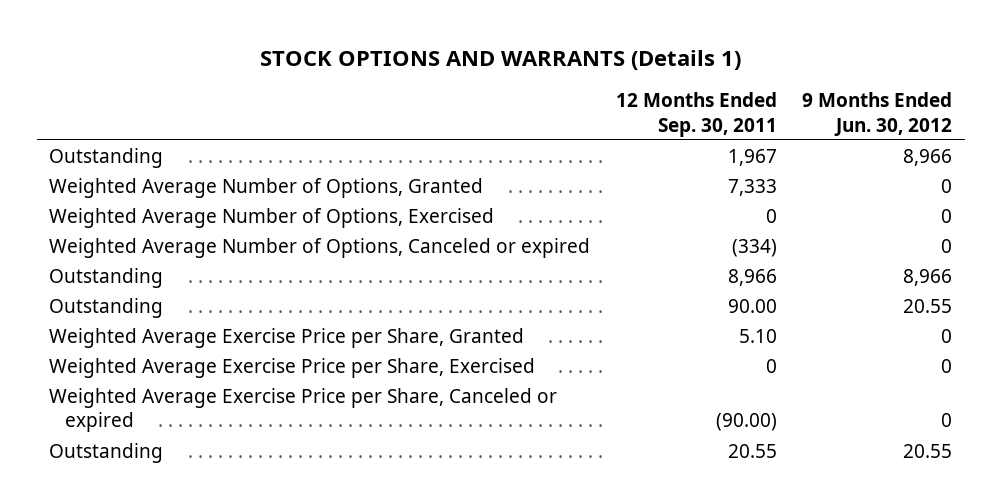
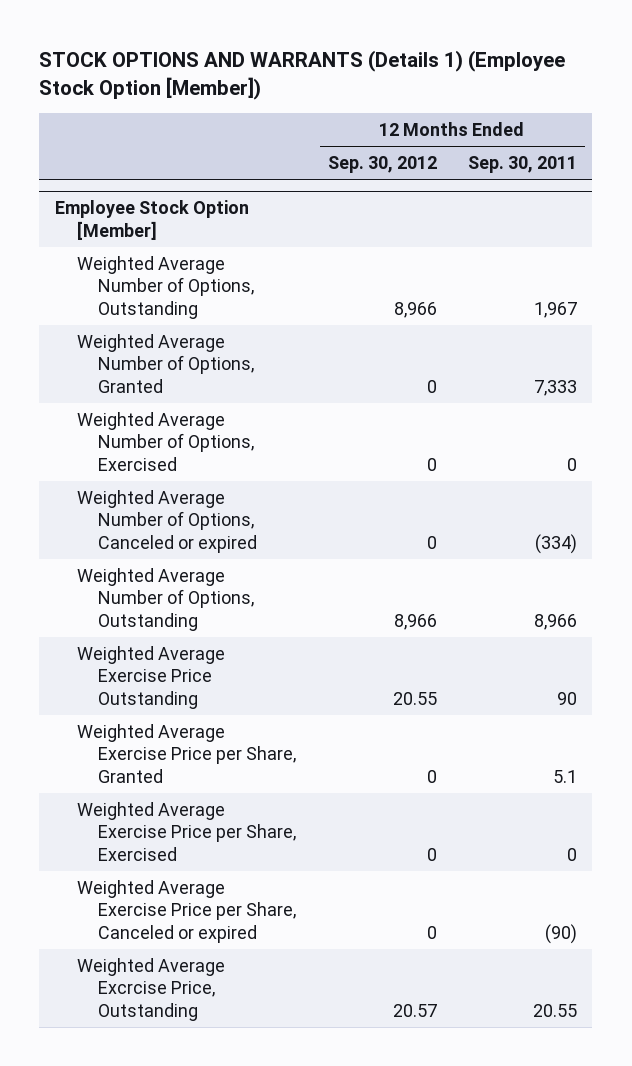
- STOCK OPTIONS AND WARRANTS (Details 1)
+ STOCK OPTIONS AND WARRANTS (Details 1) (Employee Stock Option [Member])
- | 12 Months Ended Sep. 30, 2011 | 9 Months Ended Jun. 30, 2012
+ | 12 Months Ended Sep. 30, 2012 | 12 Months Ended Sep. 30, 2011
- Outstanding | 1,967 | 8,966
+ Employee Stock Option [Member]
+ Weighted Average Number of Options, Outstanding | 8,966 | 1,967
- Outstanding | 8,966 | 8,966
- Outstanding | 90.00 | 20.55
- Weighted Average Exercise Price per Share, Granted | 5.10 | 0
+ Weighted Average Number of Options, Outstanding | 8,966 | 8,966
+ Weighted Average Exercise Price Outstanding | 20.55 | 90
+ Weighted Average Exercise Price per Share, Granted | 0 | 5.1
- Weighted Average Exercise Price per Share, Canceled or expired | (90.00) | 0
- Outstanding | 20.55 | 20.55
+ Weighted Average Exercise Price per Share, Canceled or expired | 0 | (90)
+ Weighted Average Excrcise Price, Outstanding | 20.57 | 20.55

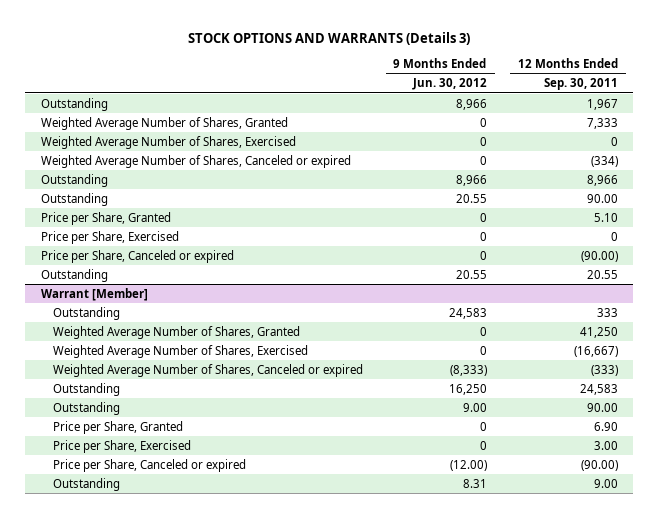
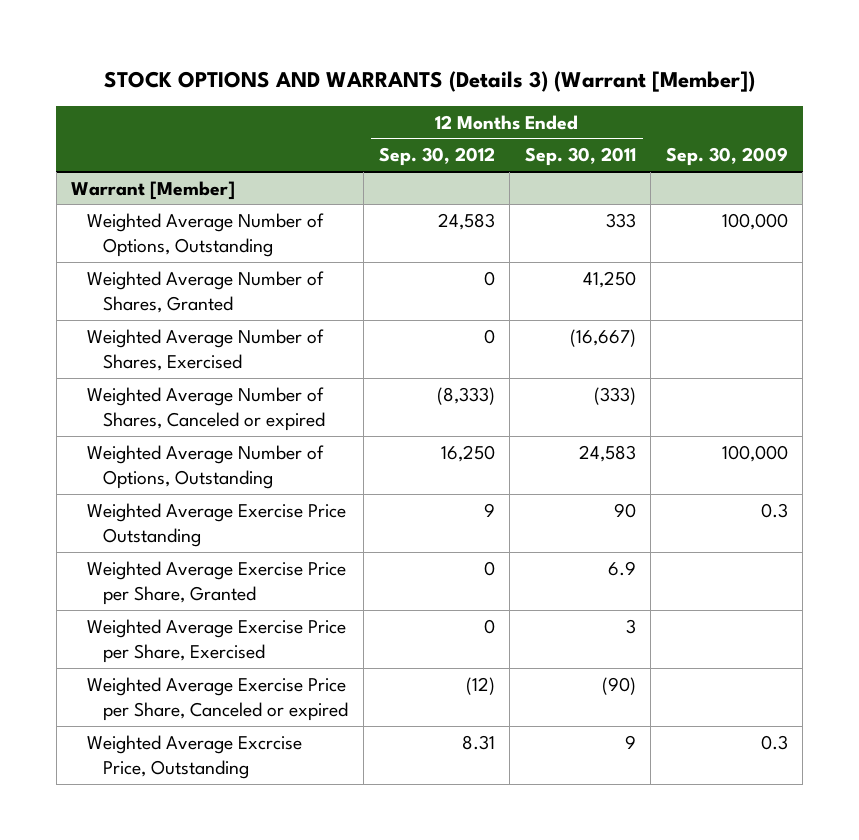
- STOCK OPTIONS AND WARRANTS (Details 3)
+ STOCK OPTIONS AND WARRANTS (Details 3) (Warrant [Member])
- | 9 Months Ended Jun. 30, 2012 | 12 Months Ended Sep. 30, 2011
+ | 12 Months Ended Sep. 30, 2012 | 12 Months Ended Sep. 30, 2011 | Sep. 30, 2009
- Outstanding | 8,966 | 1,967
- Weighted Average Number of Shares, Granted | 0 | 7,333
- Weighted Average Number of Shares, Exercised | 0 | 0
- Weighted Average Number of Shares, Canceled or expired | 0 | (334)
- Outstanding | 8,966 | 8,966
- Outstanding | 20.55 | 90.00
- Price per Share, Granted | 0 | 5.10
- Price per Share, Exercised | 0 | 0
- Price per Share, Canceled or expired | 0 | (90.00)
- Outstanding | 20.55 | 20.55
@ Warrant [Member]
- Outstanding | 24,583 | 333
+ Weighted Average Number of Options, Outstanding | 24,583 | 333 | 100,000
- Outstanding | 16,250 | 24,583
- Outstanding | 9.00 | 90.00
- Price per Share, Granted | 0 | 6.90
- Price per Share, Exercised | 0 | 3.00
- Price per Share, Canceled or expired | (12.00) | (90.00)
- Outstanding | 8.31 | 9.00
+ Weighted Average Number of Options, Outstanding | 16,250 | 24,583 | 100,000
+ Weighted Average Exercise Price Outstanding | 9 | 90 | 0.3
+ Weighted Average Exercise Price per Share, Granted | 0 | 6.9 |
+ Weighted Average Exercise Price per Share, Exercised | 0 | 3 |
+ Weighted Average Exercise Price per Share, Canceled or expired | (12) | (90) |
+ Weighted Average Excrcise Price, Outstanding | 8.31 | 9 | 0.3

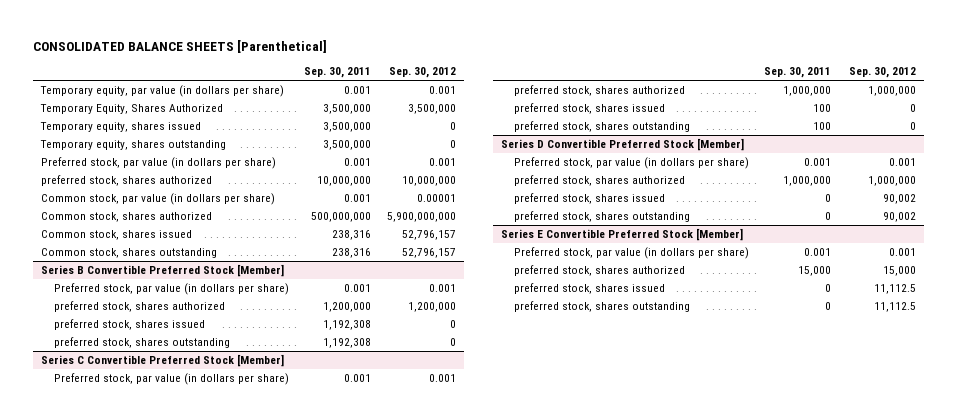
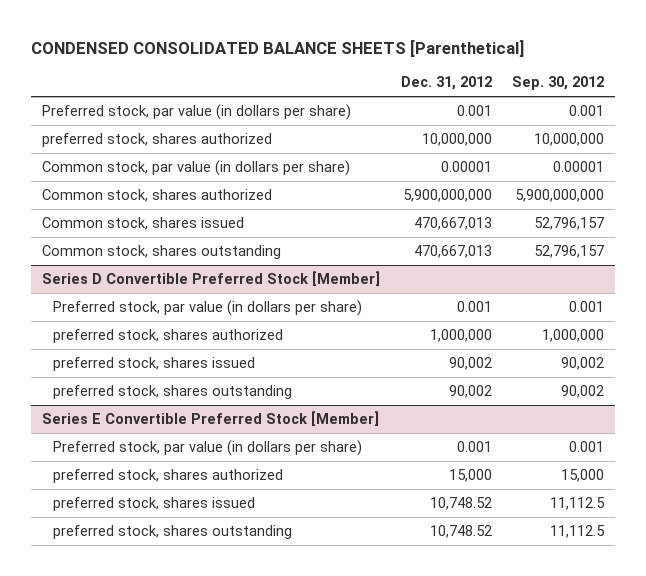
- CONSOLIDATED BALANCE SHEETS [Parenthetical]
+ CONDENSED CONSOLIDATED BALANCE SHEETS [Parenthetical]
- | Sep. 30, 2011 | Sep. 30, 2012
+ | Dec. 31, 2012 | Sep. 30, 2012
- Temporary equity, par value (in dollars per share) | 0.001 | 0.001
- Temporary Equity, Shares Authorized | 3,500,000 | 3,500,000
- Temporary equity, shares issued | 3,500,000 | 0
- Temporary equity, shares outstanding | 3,500,000 | 0
- Series B Convertible Preferred Stock [Member]
- Preferred stock, par value (in dollars per share) | 0.001 | 0.001
- preferred stock, shares authorized | 1,200,000 | 1,200,000
- preferred stock, shares issued | 1,192,308 | 0
- preferred stock, shares outstanding | 1,192,308 | 0
- Series C Convertible Preferred Stock [Member]
- Preferred stock, par value (in dollars per share) | 0.001 | 0.001
- preferred stock, shares authorized | 1,000,000 | 1,000,000
- preferred stock, shares issued | 100 | 0
- preferred stock, shares outstanding | 100 | 0

